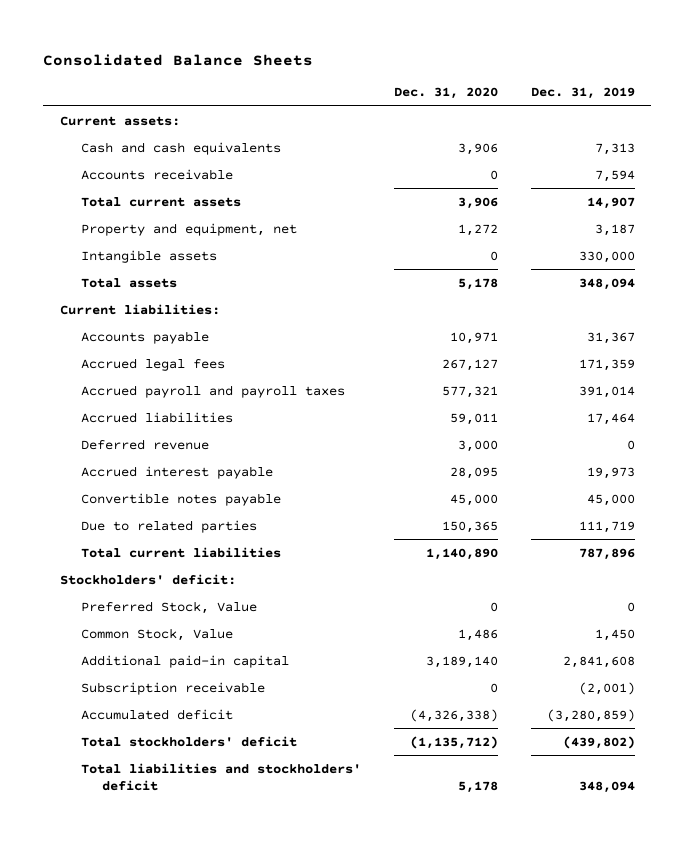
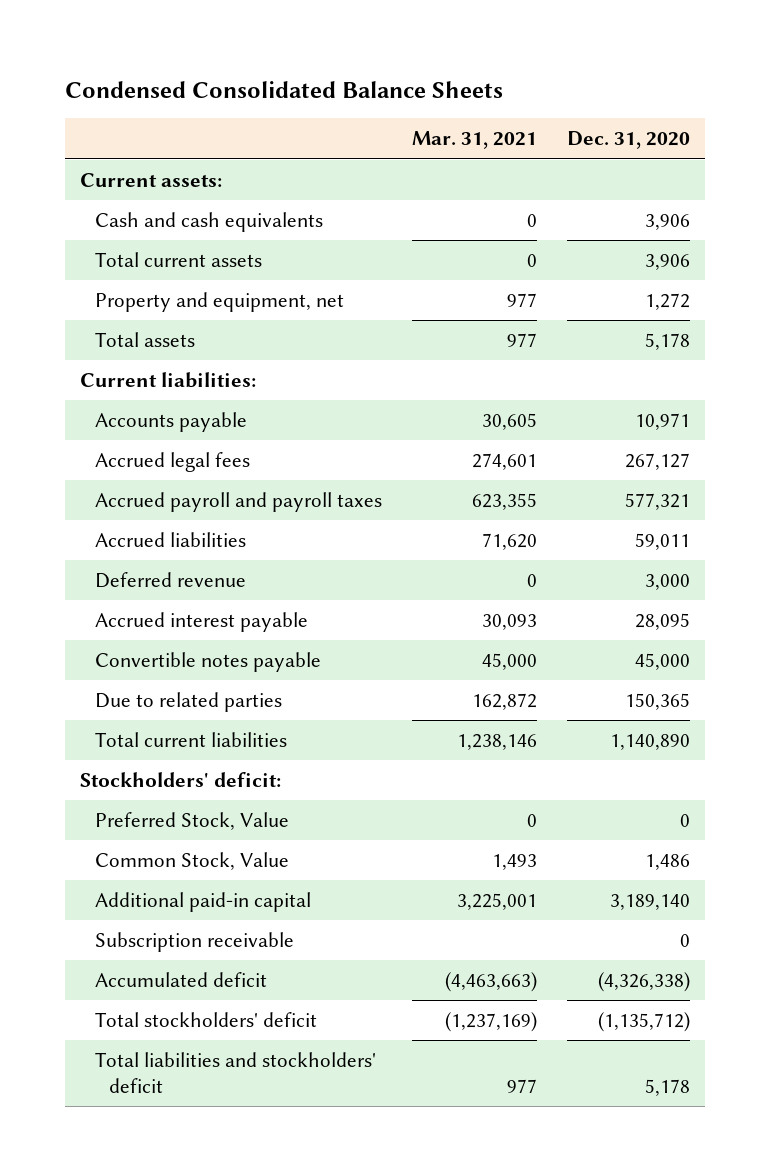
- Consolidated Balance Sheets
+ Condensed Consolidated Balance Sheets
- | Dec. 31, 2020 | Dec. 31, 2019
+ | Mar. 31, 2021 | Dec. 31, 2020
- Accounts receivable | 0 | 7,594
- Intangible assets | 0 | 330,000

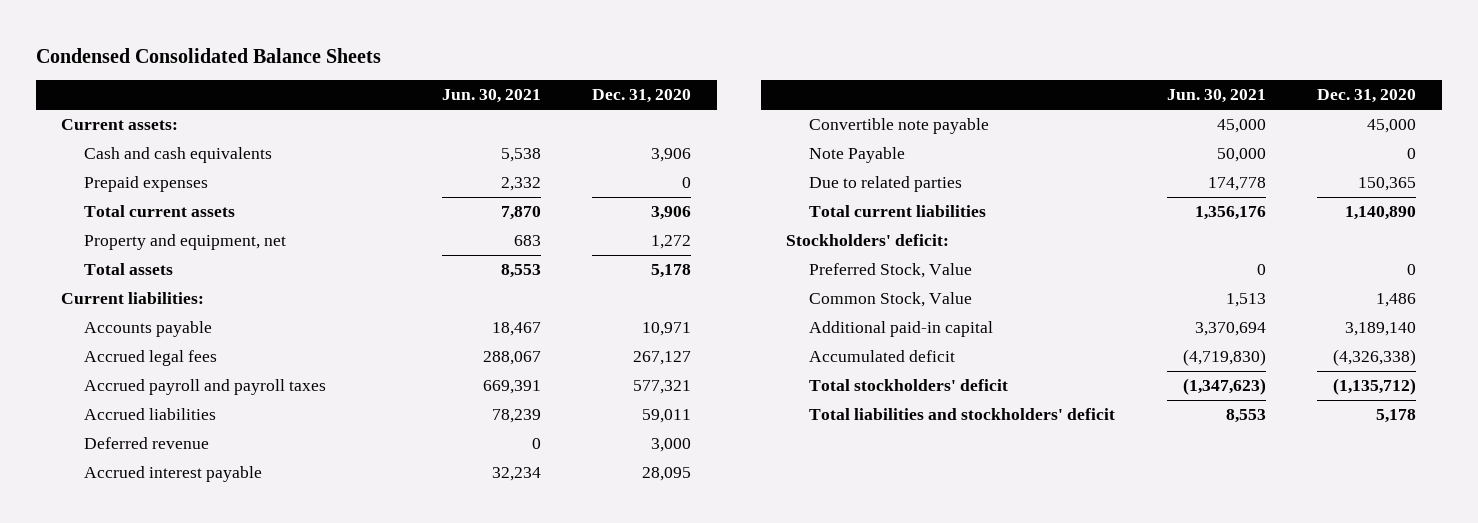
- | Mar. 31, 2021 | Dec. 31, 2020
+ | Jun. 30, 2021 | Dec. 31, 2020
+ Prepaid expenses | 2,332 | 0
- Convertible notes payable | 45,000 | 45,000
+ Convertible note payable | 45,000 | 45,000
+ Note Payable | 50,000 | 0
- Subscription receivable | | 0

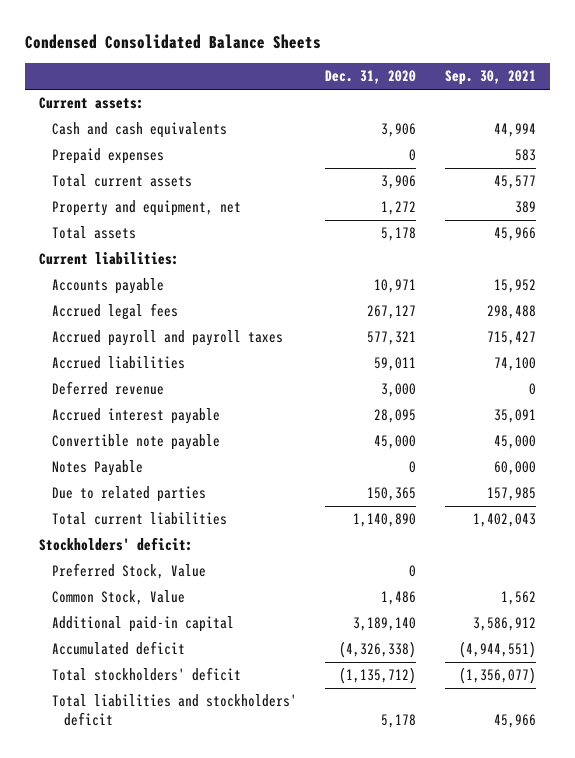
- | Jun. 30, 2021 | Dec. 31, 2020
+ | Dec. 31, 2020 | Sep. 30, 2021
- Note Payable | 50,000 | 0
+ Notes Payable | 0 | 60,000

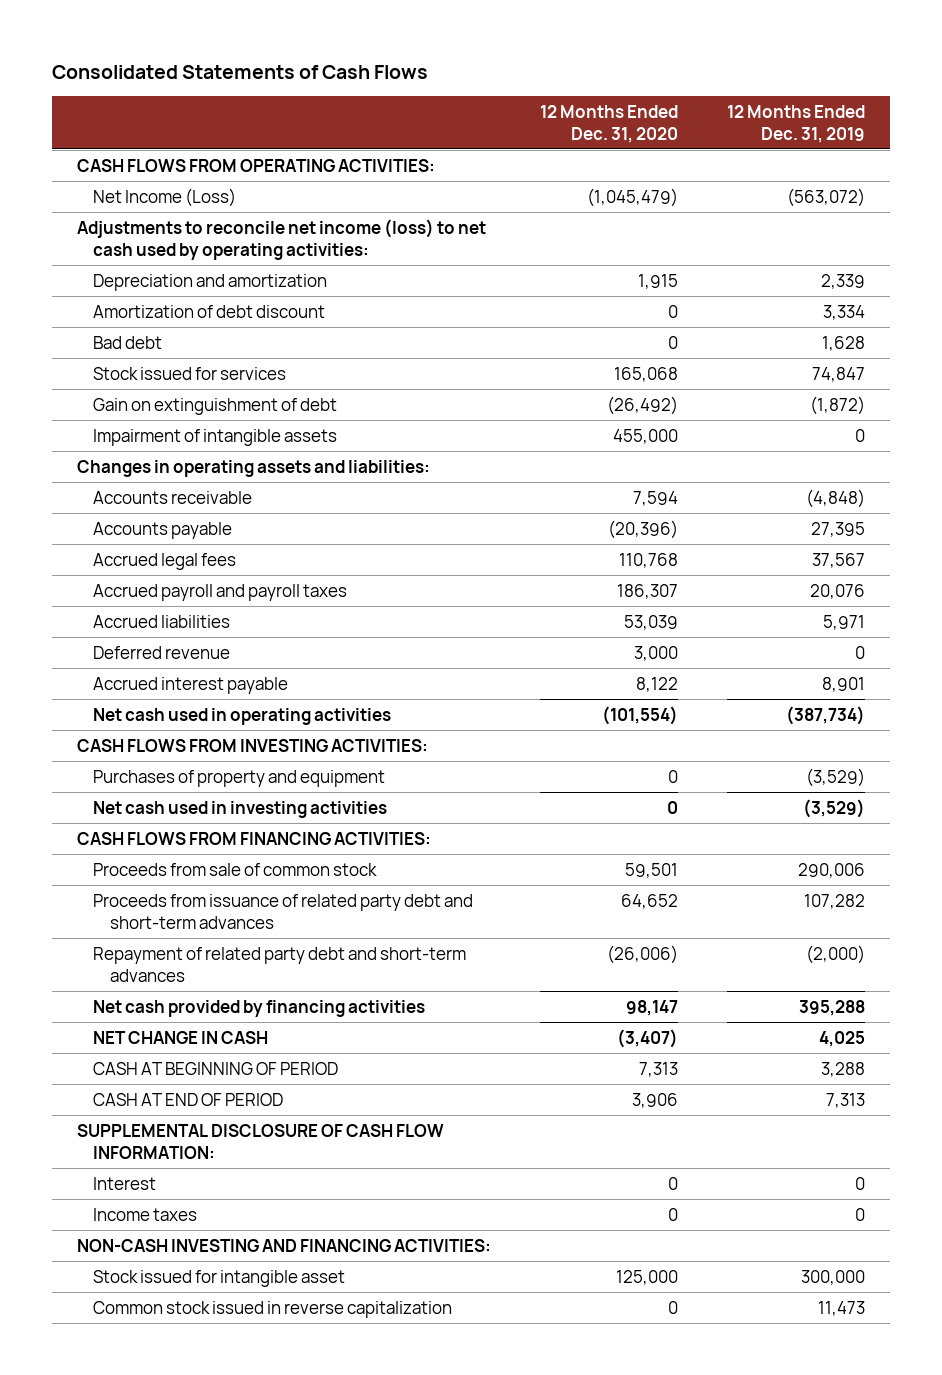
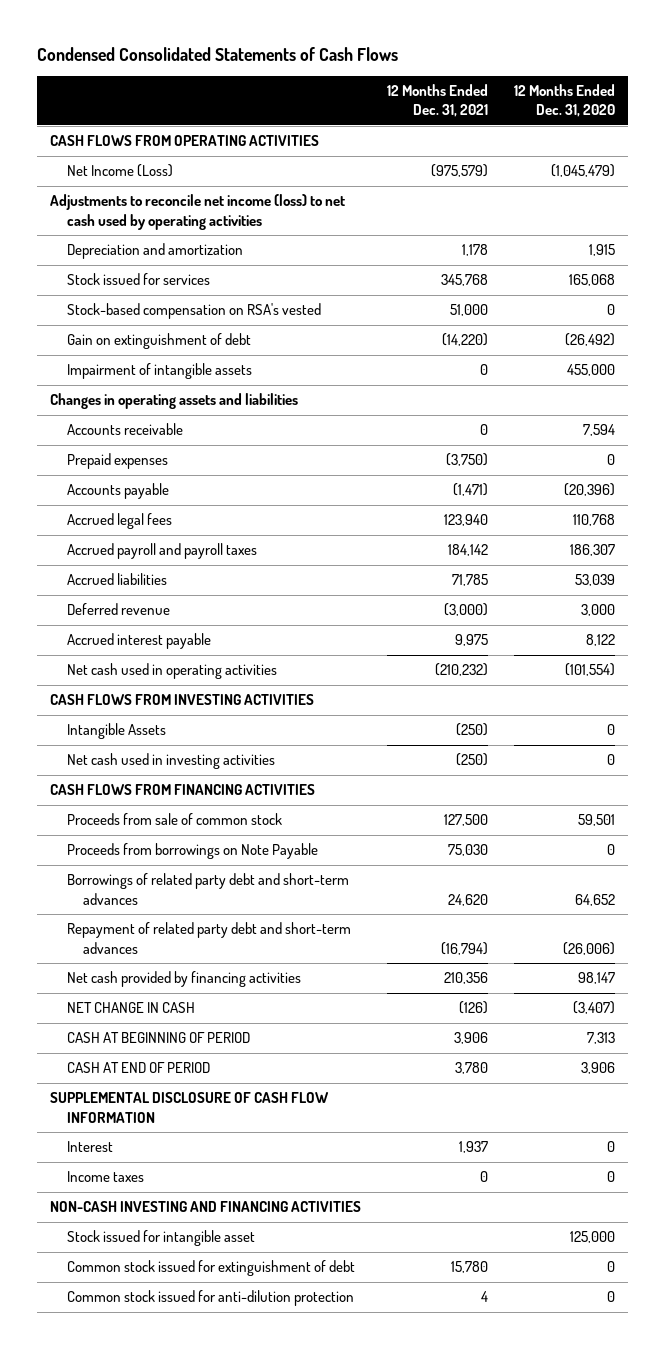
- Consolidated Statements of Cash Flows
+ Condensed Consolidated Statements of Cash Flows
- | 12 Months Ended Dec. 31, 2020 | 12 Months Ended Dec. 31, 2019
+ | 12 Months Ended Dec. 31, 2021 | 12 Months Ended Dec. 31, 2020
- CASH FLOWS FROM OPERATING ACTIVITIES:
+ CASH FLOWS FROM OPERATING ACTIVITIES
- Adjustments to reconcile net income (loss) to net cash used by operating activities:
+ Adjustments to reconcile net income (loss) to net cash used by operating activities
- Amortization of debt discount | 0 | 3,334
- Bad debt | 0 | 1,628
+ Stock-based compensation on RSA's vested | 51,000 | 0
- Changes in operating assets and liabilities:
+ Changes in operating assets and liabilities
+ Prepaid expenses | (3,750) | 0
- CASH FLOWS FROM INVESTING ACTIVITIES:
- Purchases of property and equipment | 0 | (3,529)
+ CASH FLOWS FROM INVESTING ACTIVITIES
+ Intangible Assets | (250) | 0
- CASH FLOWS FROM FINANCING ACTIVITIES:
+ CASH FLOWS FROM FINANCING ACTIVITIES
- Proceeds from issuance of related party debt and short-term advances | 64,652 | 107,282
+ Proceeds from borrowings on Note Payable | 75,030 | 0
+ Borrowings of related party debt and short-term advances | 24,620 | 64,652
- SUPPLEMENTAL DISCLOSURE OF CASH FLOW INFORMATION:
+ SUPPLEMENTAL DISCLOSURE OF CASH FLOW INFORMATION
- NON-CASH INVESTING AND FINANCING ACTIVITIES:
+ NON-CASH INVESTING AND FINANCING ACTIVITIES
- Common stock issued in reverse capitalization | 0 | 11,473
+ Common stock issued for extinguishment of debt | 15,780 | 0
+ Common stock issued for anti-dilution protection | 4 | 0

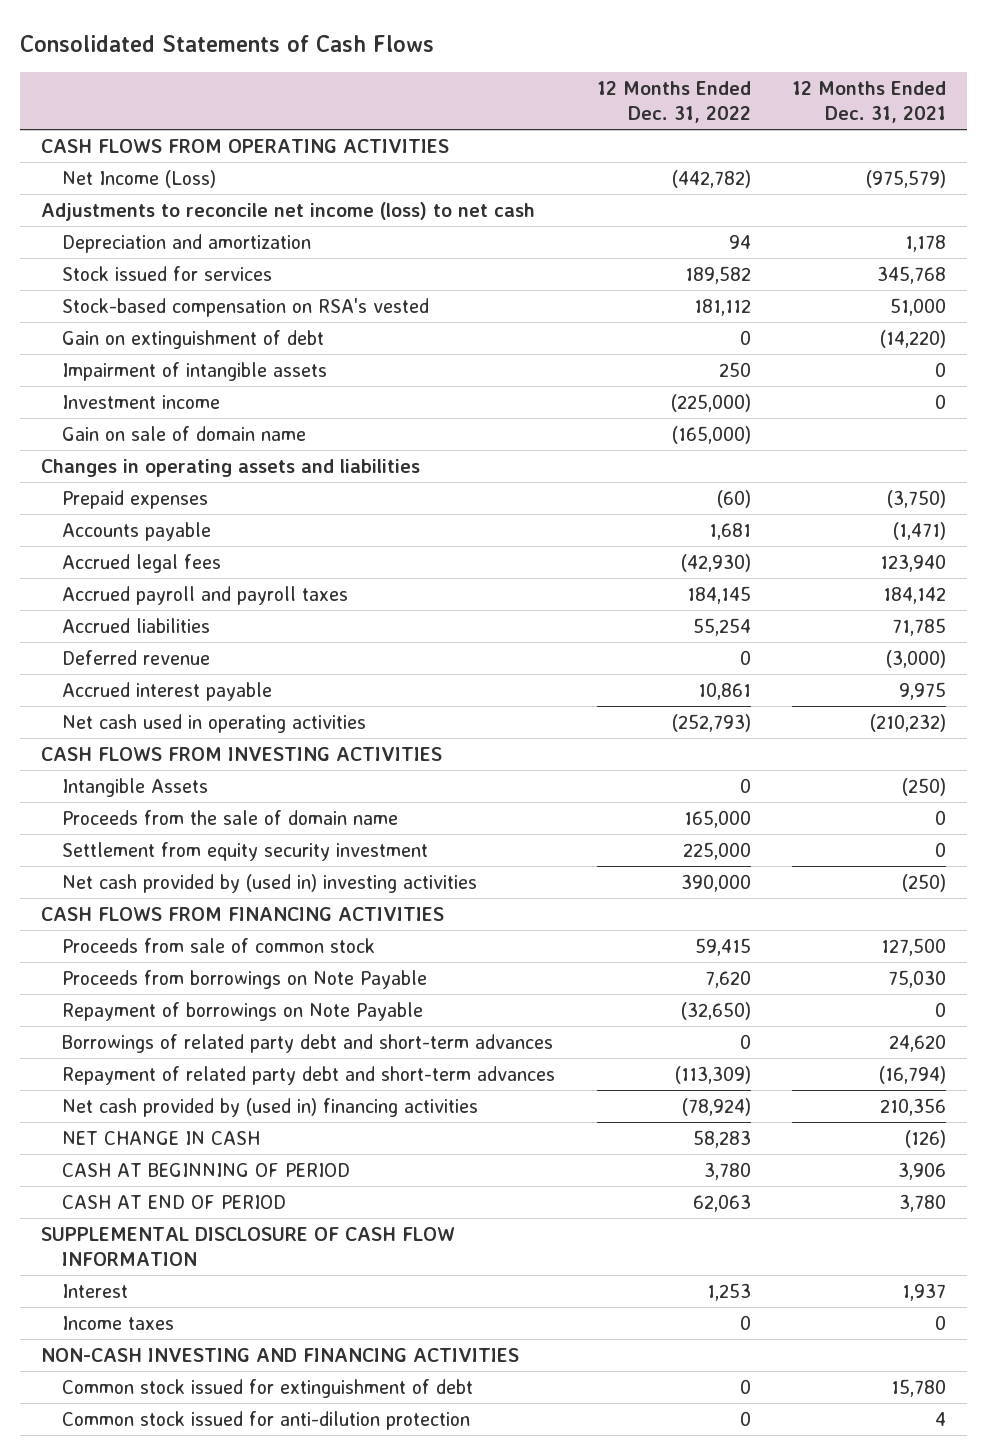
- Condensed Consolidated Statements of Cash Flows
+ Consolidated Statements of Cash Flows
- | 12 Months Ended Dec. 31, 2021 | 12 Months Ended Dec. 31, 2020
+ | 12 Months Ended Dec. 31, 2022 | 12 Months Ended Dec. 31, 2021
- Adjustments to reconcile net income (loss) to net cash used by operating activities
+ Adjustments to reconcile net income (loss) to net cash
+ Investment income | (225,000) | 0
+ Gain on sale of domain name | (165,000) |
- Accounts receivable | 0 | 7,594
- Net cash used in investing activities | (250) | 0
+ Proceeds from the sale of domain name | 165,000 | 0
+ Settlement from equity security investment | 225,000 | 0
+ Net cash provided by (used in) investing activities | 390,000 | (250)
+ Repayment of borrowings on Note Payable | (32,650) | 0
- Net cash provided by financing activities | 210,356 | 98,147
+ Net cash provided by (used in) financing activities | (78,924) | 210,356
- Stock issued for intangible asset | | 125,000

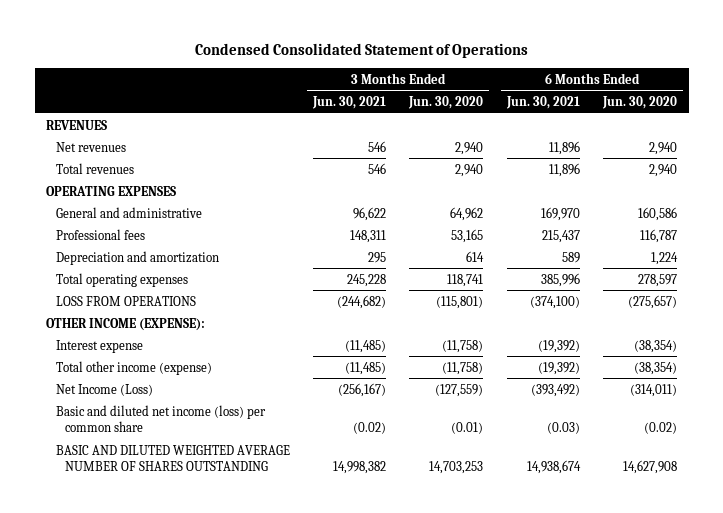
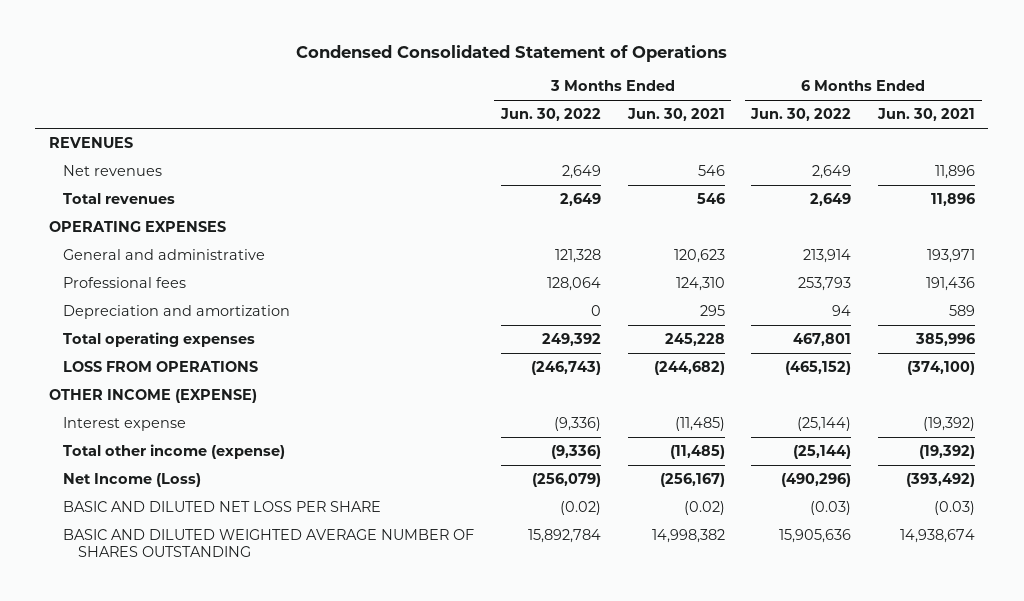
- | 3 Months Ended Jun. 30, 2021 | 3 Months Ended Jun. 30, 2020 | 6 Months Ended Jun. 30, 2021 | 6 Months Ended Jun. 30, 2020
+ | 3 Months Ended Jun. 30, 2022 | 3 Months Ended Jun. 30, 2021 | 6 Months Ended Jun. 30, 2022 | 6 Months Ended Jun. 30, 2021
- General and administrative | 96,622 | 64,962 | 169,970 | 160,586
- Professional fees | 148,311 | 53,165 | 215,437 | 116,787
+ General and administrative | 121,328 | 120,623 | 213,914 | 193,971
+ Professional fees | 128,064 | 124,310 | 253,793 | 191,436
- OTHER INCOME (EXPENSE):
+ OTHER INCOME (EXPENSE)
- Basic and diluted net income (loss) per common share | (0.02) | (0.01) | (0.03) | (0.02)
+ BASIC AND DILUTED NET LOSS PER SHARE | (0.02) | (0.02) | (0.03) | (0.03)

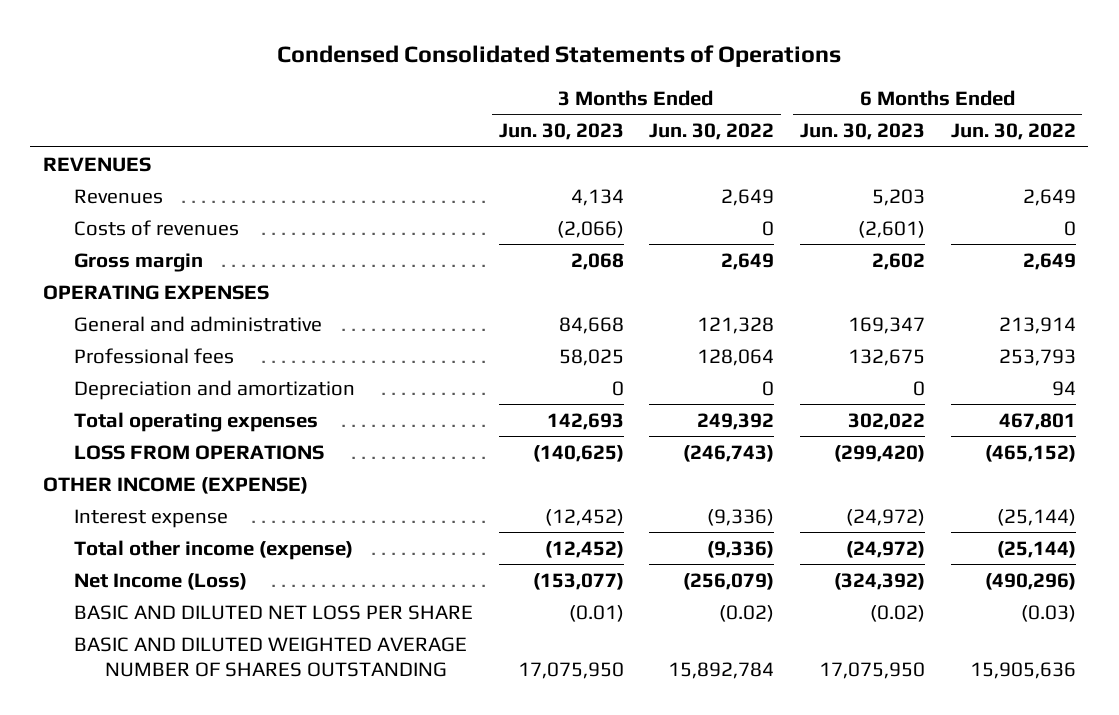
- Condensed Consolidated Statement of Operations
+ Condensed Consolidated Statements of Operations
- | 3 Months Ended Jun. 30, 2022 | 3 Months Ended Jun. 30, 2021 | 6 Months Ended Jun. 30, 2022 | 6 Months Ended Jun. 30, 2021
+ | 3 Months Ended Jun. 30, 2023 | 3 Months Ended Jun. 30, 2022 | 6 Months Ended Jun. 30, 2023 | 6 Months Ended Jun. 30, 2022
- Net revenues | 2,649 | 546 | 2,649 | 11,896
- Total revenues | 2,649 | 546 | 2,649 | 11,896
+ Revenues | 4,134 | 2,649 | 5,203 | 2,649
+ Costs of revenues | (2,066) | 0 | (2,601) | 0
+ Gross margin | 2,068 | 2,649 | 2,602 | 2,649

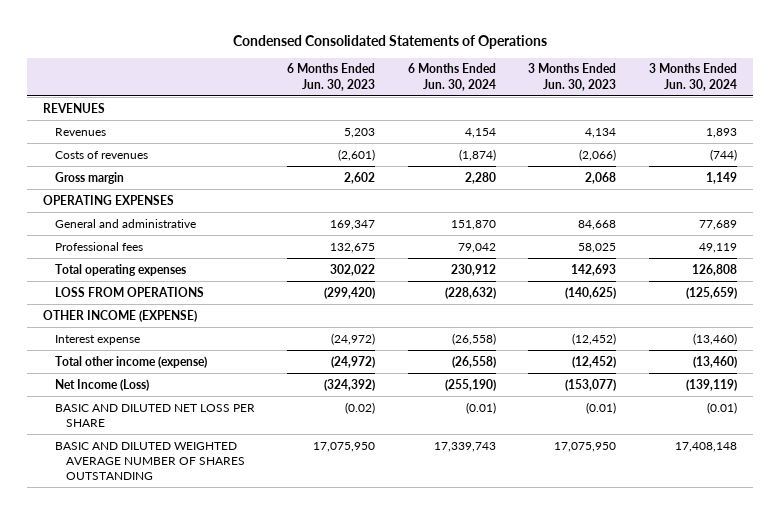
- | 3 Months Ended Jun. 30, 2023 | 3 Months Ended Jun. 30, 2022 | 6 Months Ended Jun. 30, 2023 | 6 Months Ended Jun. 30, 2022
+ | 6 Months Ended Jun. 30, 2023 | 6 Months Ended Jun. 30, 2024 | 3 Months Ended Jun. 30, 2023 | 3 Months Ended Jun. 30, 2024
- Depreciation and amortization | 0 | 0 | 0 | 94

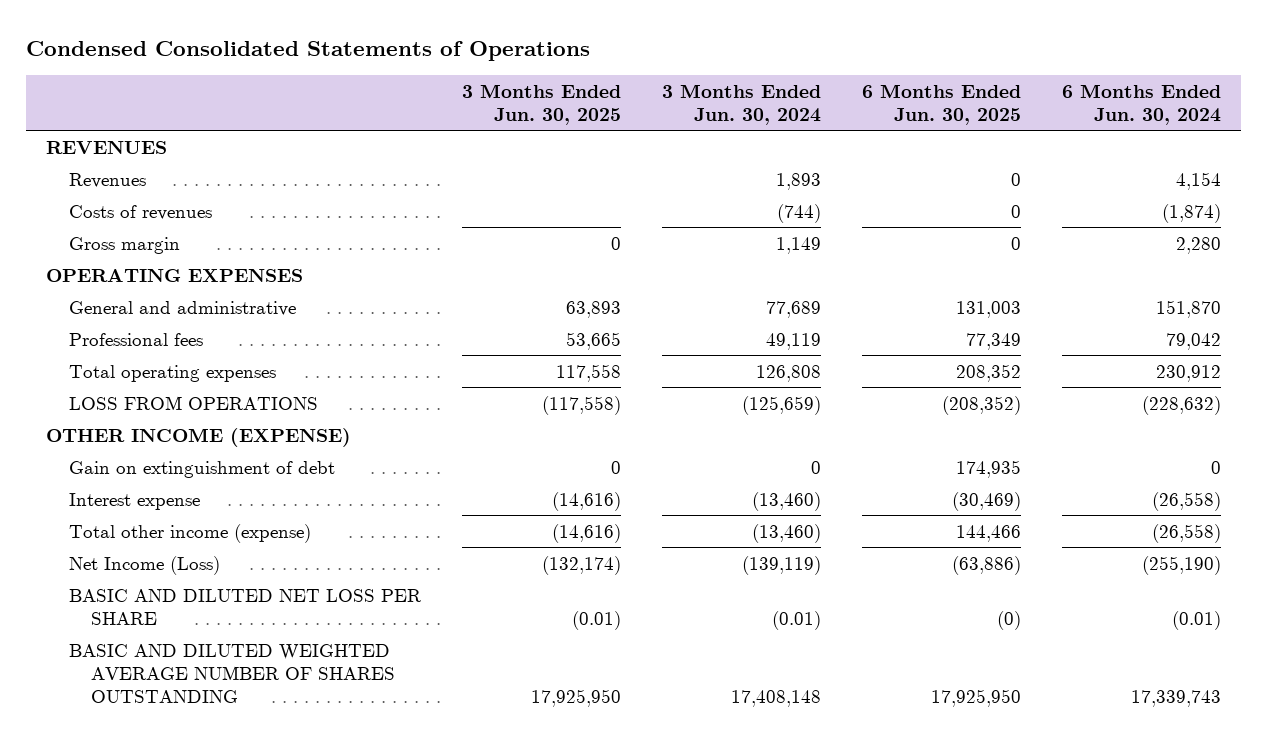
- | 6 Months Ended Jun. 30, 2023 | 6 Months Ended Jun. 30, 2024 | 3 Months Ended Jun. 30, 2023 | 3 Months Ended Jun. 30, 2024
+ | 3 Months Ended Jun. 30, 2025 | 3 Months Ended Jun. 30, 2024 | 6 Months Ended Jun. 30, 2025 | 6 Months Ended Jun. 30, 2024
+ Gain on extinguishment of debt | 0 | 0 | 174,935 | 0

